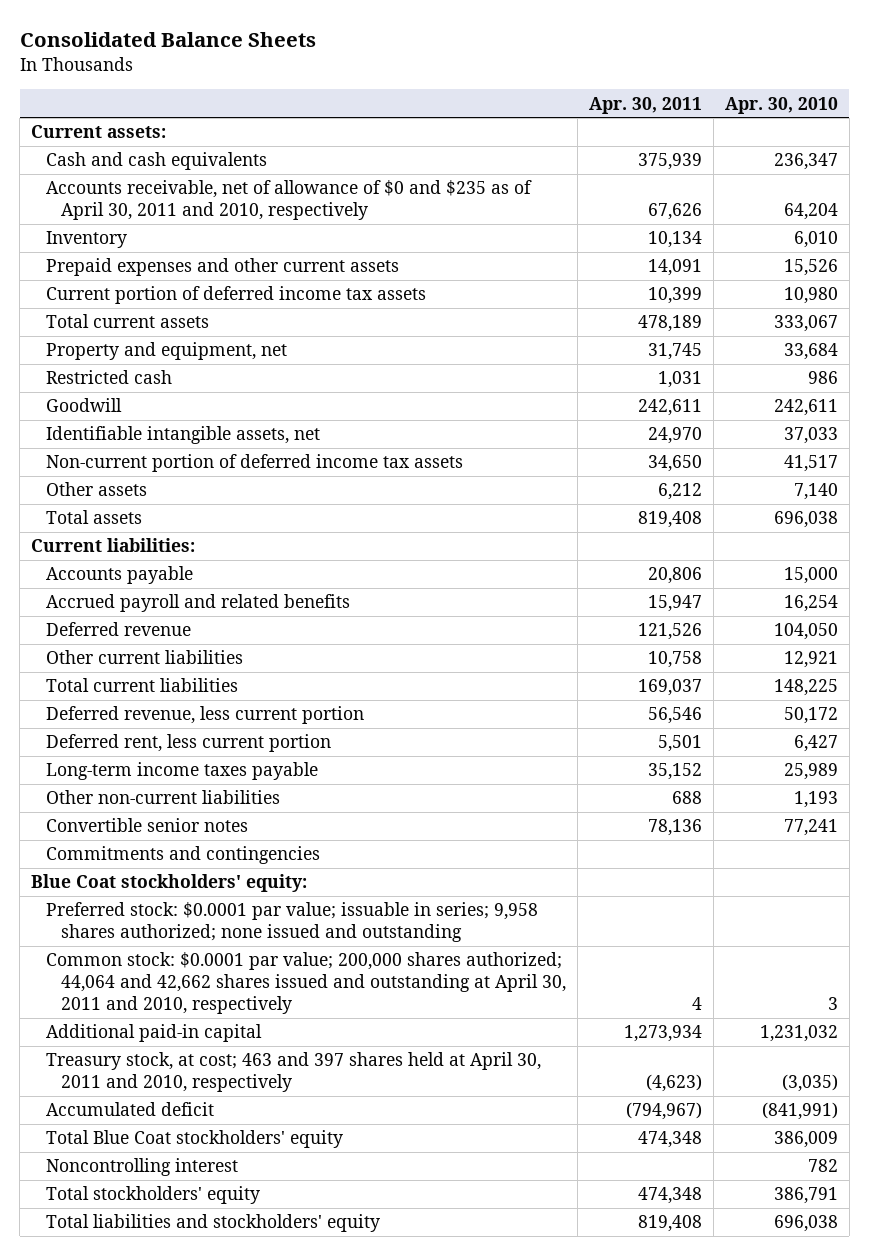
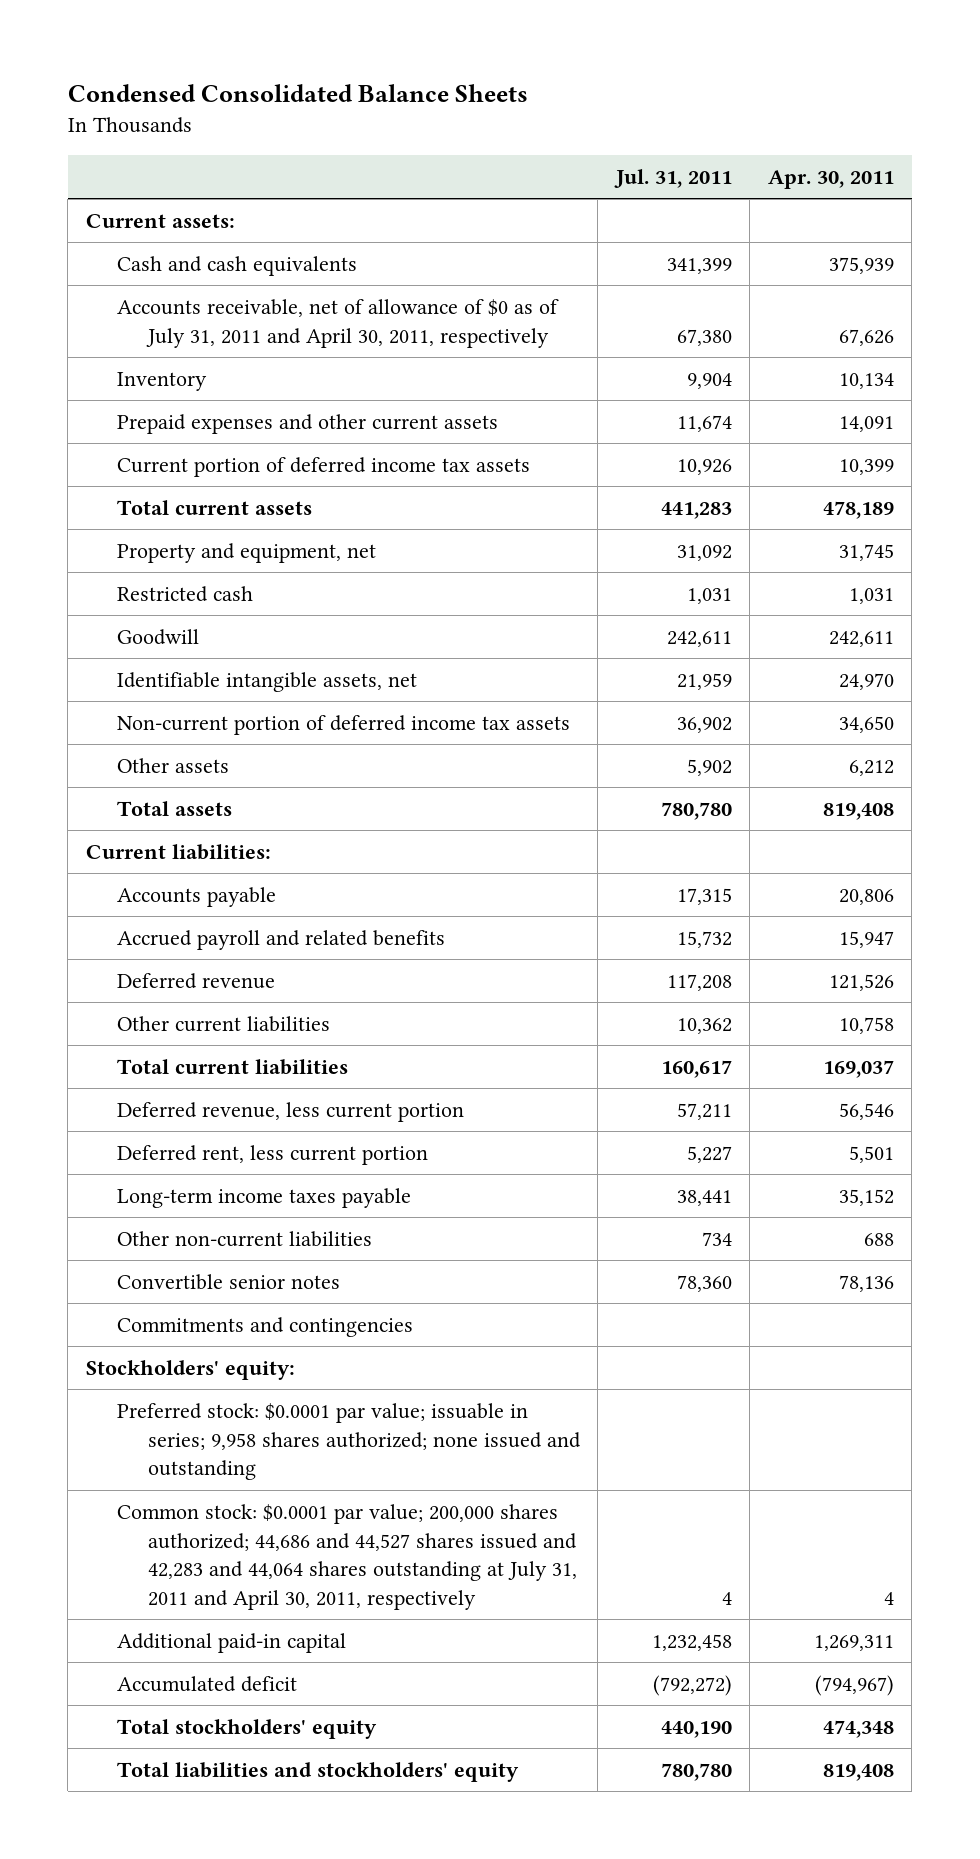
- Consolidated Balance Sheets
+ Condensed Consolidated Balance Sheets
- | Apr. 30, 2011 | Apr. 30, 2010
+ | Jul. 31, 2011 | Apr. 30, 2011
- Accounts receivable, net of allowance of $0 and $235 as of April 30, 2011 and 2010, respectively | 67,626 | 64,204
+ Accounts receivable, net of allowance of $0 as of July 31, 2011 and April 30, 2011, respectively | 67,380 | 67,626
- Blue Coat stockholders' equity:
+ Stockholders' equity:
- Common stock: $0.0001 par value; 200,000 shares authorized; 44,064 and 42,662 shares issued and outstanding at April 30, 2011 and 2010, respectively | 4 | 3
- Additional paid-in capital | 1,273,934 | 1,231,032
- Treasury stock, at cost; 463 and 397 shares held at April 30, 2011 and 2010, respectively | (4,623) | (3,035)
+ Common stock: $0.0001 par value; 200,000 shares authorized; 44,686 and 44,527 shares issued and 42,283 and 44,064 shares outstanding at July 31, 2011 and April 30, 2011, respectively | 4 | 4
+ Additional paid-in capital | 1,232,458 | 1,269,311
- Total Blue Coat stockholders' equity | 474,348 | 386,009
- Noncontrolling interest | | 782

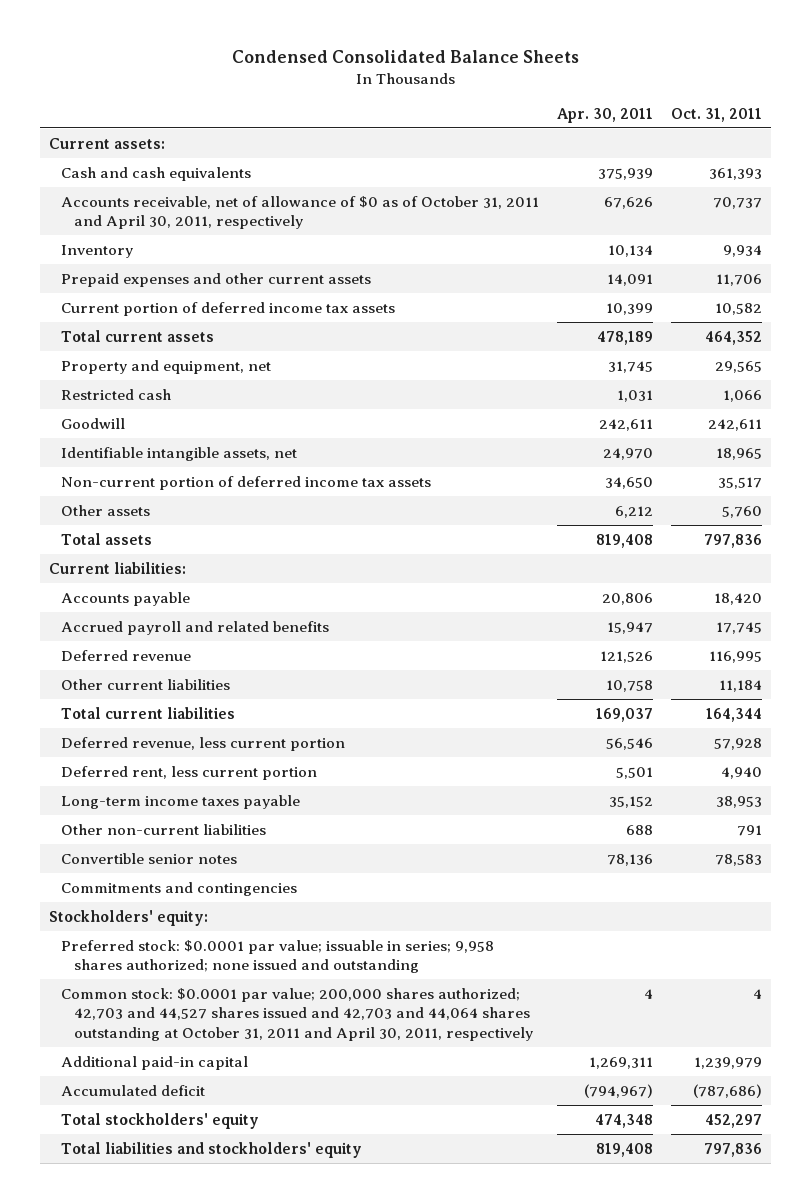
- | Jul. 31, 2011 | Apr. 30, 2011
+ | Apr. 30, 2011 | Oct. 31, 2011
- Accounts receivable, net of allowance of $0 as of July 31, 2011 and April 30, 2011, respectively | 67,380 | 67,626
+ Accounts receivable, net of allowance of $0 as of October 31, 2011 and April 30, 2011, respectively | 67,626 | 70,737
- Common stock: $0.0001 par value; 200,000 shares authorized; 44,686 and 44,527 shares issued and 42,283 and 44,064 shares outstanding at July 31, 2011 and April 30, 2011, respectively | 4 | 4
+ Common stock: $0.0001 par value; 200,000 shares authorized; 42,703 and 44,527 shares issued and 42,703 and 44,064 shares outstanding at October 31, 2011 and April 30, 2011, respectively | 4 | 4

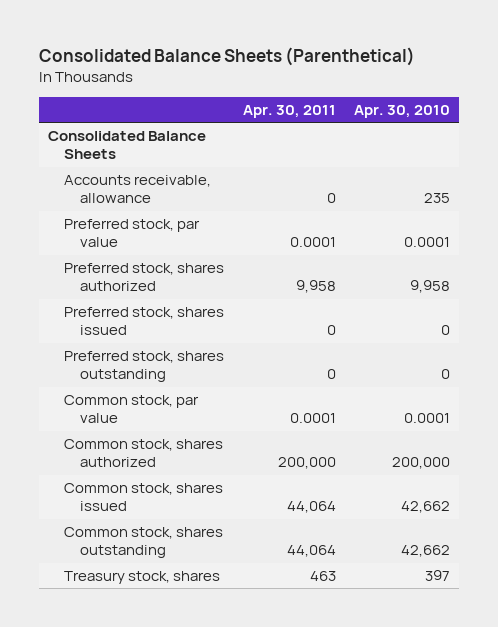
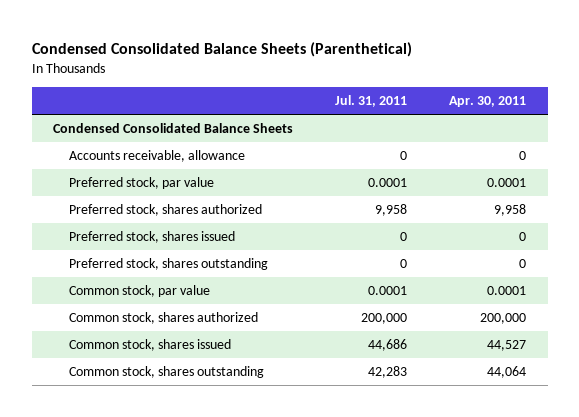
- Consolidated Balance Sheets (Parenthetical)
+ Condensed Consolidated Balance Sheets (Parenthetical)
- | Apr. 30, 2011 | Apr. 30, 2010
+ | Jul. 31, 2011 | Apr. 30, 2011
- Consolidated Balance Sheets
+ Condensed Consolidated Balance Sheets
- Common stock, shares issued | 44,064 | 42,662
+ Common stock, shares issued | 44,686 | 44,527
- Treasury stock, shares | 463 | 397

